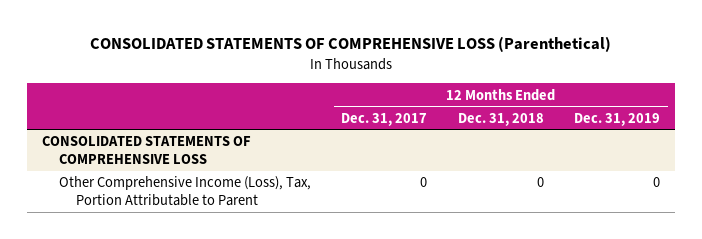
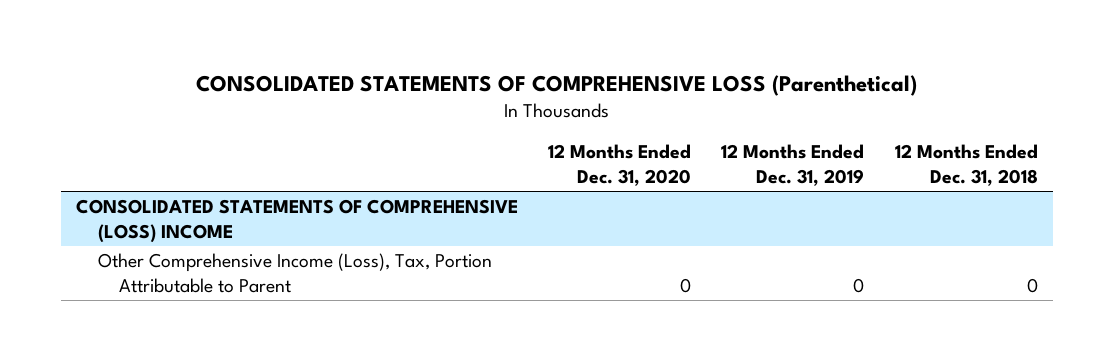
- | 12 Months Ended Dec. 31, 2017 | 12 Months Ended Dec. 31, 2018 | 12 Months Ended Dec. 31, 2019
+ | 12 Months Ended Dec. 31, 2020 | 12 Months Ended Dec. 31, 2019 | 12 Months Ended Dec. 31, 2018
- CONSOLIDATED STATEMENTS OF COMPREHENSIVE LOSS
+ CONSOLIDATED STATEMENTS OF COMPREHENSIVE (LOSS) INCOME

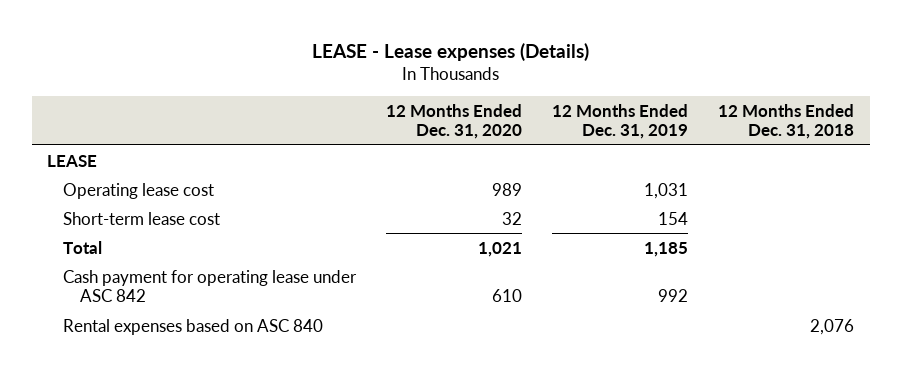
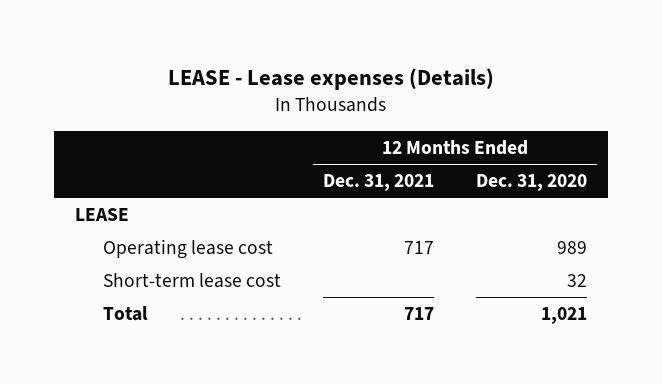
- | 12 Months Ended Dec. 31, 2020 | 12 Months Ended Dec. 31, 2019 | 12 Months Ended Dec. 31, 2018
+ | 12 Months Ended Dec. 31, 2021 | 12 Months Ended Dec. 31, 2020
- Cash payment for operating lease under ASC 842 | 610 | 992 |
- Rental expenses based on ASC 840 | | | 2,076

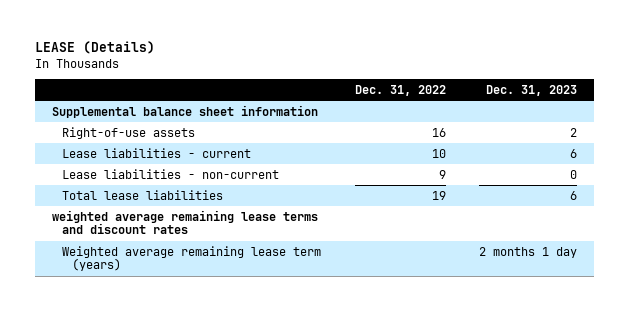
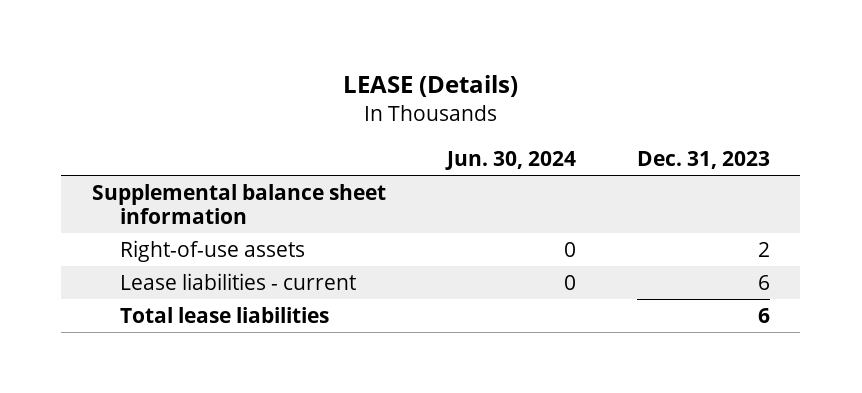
- | Dec. 31, 2022 | Dec. 31, 2023
+ | Jun. 30, 2024 | Dec. 31, 2023
- Lease liabilities - non-current | 9 | 0
- weighted average remaining lease terms and discount rates
- Weighted average remaining lease term (years) | | 2 months 1 day

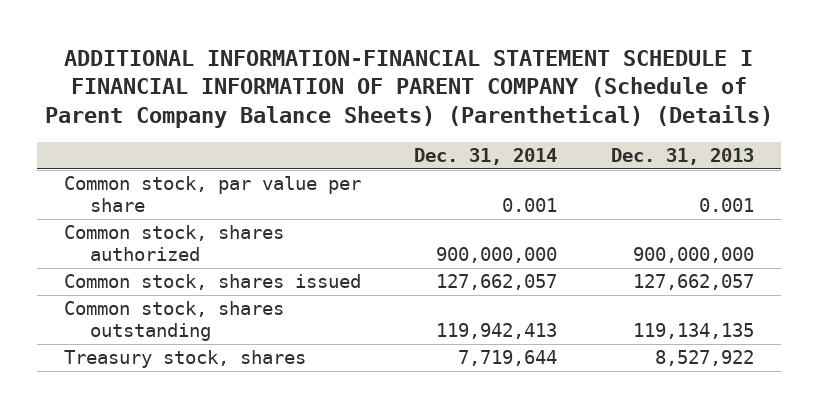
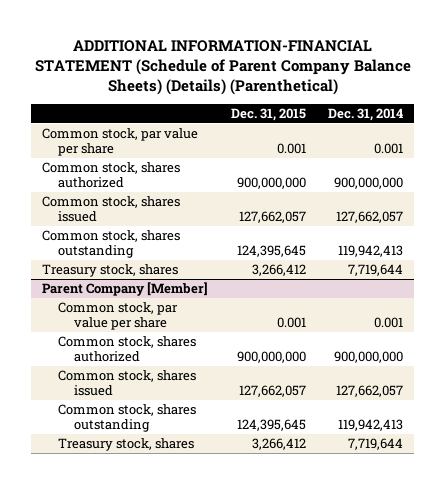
- ADDITIONAL INFORMATION-FINANCIAL STATEMENT SCHEDULE I FINANCIAL INFORMATION OF PARENT COMPANY (Schedule of Parent Company Balance Sheets) (Parenthetical) (Details)
+ ADDITIONAL INFORMATION-FINANCIAL STATEMENT (Schedule of Parent Company Balance Sheets) (Details) (Parenthetical)
- | Dec. 31, 2014 | Dec. 31, 2013
+ | Dec. 31, 2015 | Dec. 31, 2014
+ Parent Company [Member]
+ Common stock, par value per share | 0.001 | 0.001
+ Common stock, shares authorized | 900,000,000 | 900,000,000
+ Common stock, shares issued | 127,662,057 | 127,662,057
+ Common stock, shares outstanding | 124,395,645 | 119,942,413
+ Treasury stock, shares | 3,266,412 | 7,719,644

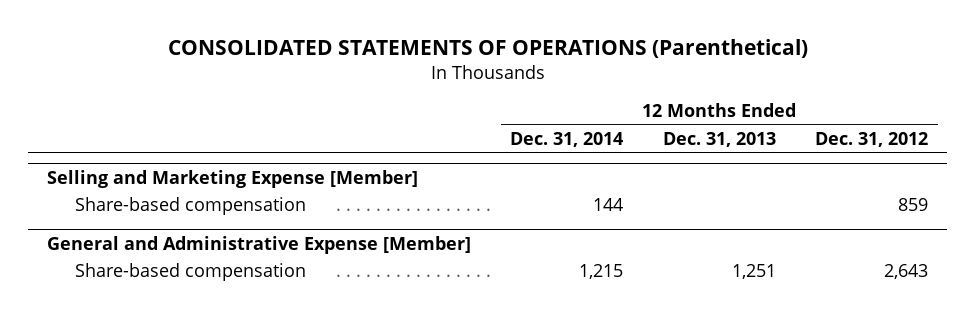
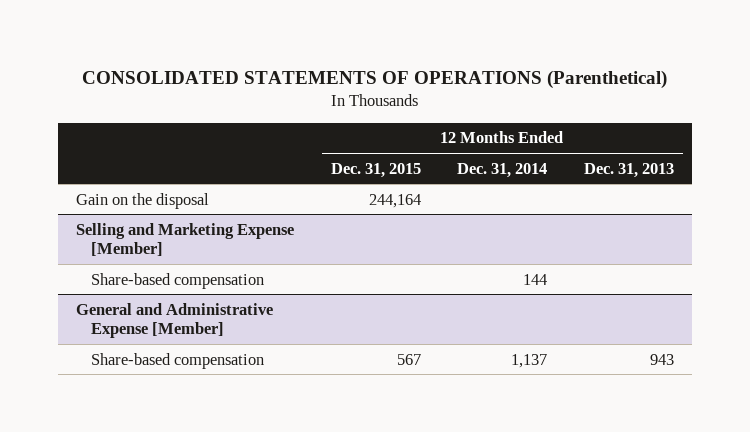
- | 12 Months Ended Dec. 31, 2014 | 12 Months Ended Dec. 31, 2013 | 12 Months Ended Dec. 31, 2012
+ | 12 Months Ended Dec. 31, 2015 | 12 Months Ended Dec. 31, 2014 | 12 Months Ended Dec. 31, 2013
+ Gain on the disposal | 244,164 | |
@ General and Administrative Expense [Member]
- Share-based compensation | 1,215 | 1,251 | 2,643
+ Share-based compensation | 567 | 1,137 | 943

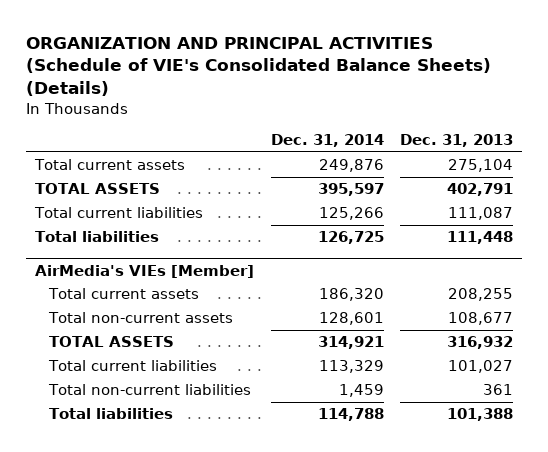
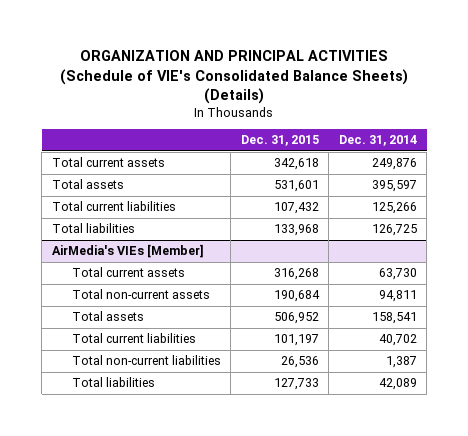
- | Dec. 31, 2014 | Dec. 31, 2013
+ | Dec. 31, 2015 | Dec. 31, 2014
- TOTAL ASSETS | 395,597 | 402,791
+ Total assets | 531,601 | 395,597
@ AirMedia's VIEs [Member]
- Total current assets | 186,320 | 208,255
- Total non-current assets | 128,601 | 108,677
- TOTAL ASSETS | 314,921 | 316,932
- Total current liabilities | 113,329 | 101,027
- Total non-current liabilities | 1,459 | 361
- Total liabilities | 114,788 | 101,388
+ Total current assets | 316,268 | 63,730
+ Total non-current assets | 190,684 | 94,811
+ Total assets | 506,952 | 158,541
+ Total current liabilities | 101,197 | 40,702
+ Total non-current liabilities | 26,536 | 1,387
+ Total liabilities | 127,733 | 42,089

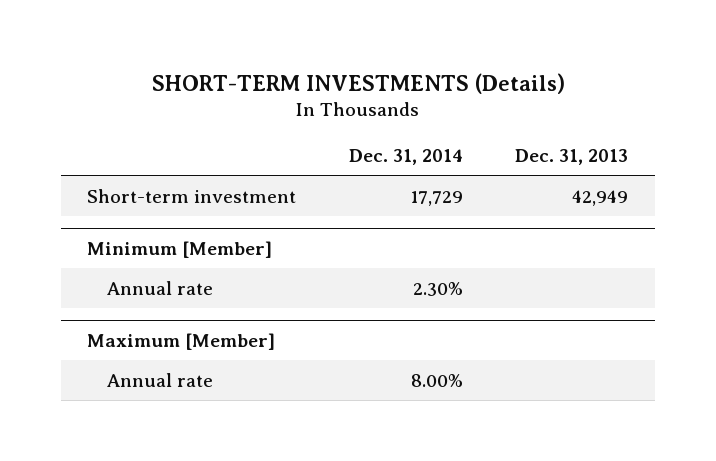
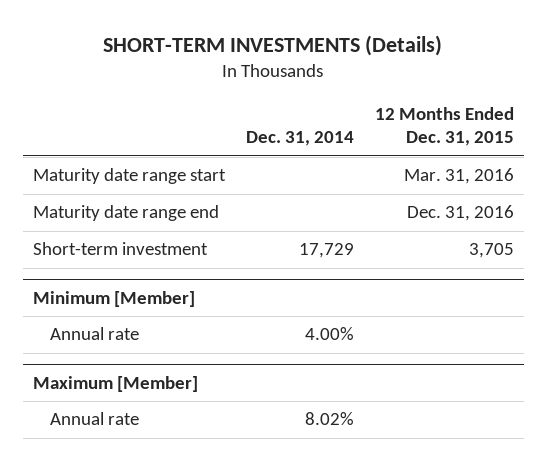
- | Dec. 31, 2014 | Dec. 31, 2013
+ | Dec. 31, 2014 | 12 Months Ended Dec. 31, 2015
+ Maturity date range start | | Mar. 31, 2016
+ Maturity date range end | | Dec. 31, 2016
@ Minimum [Member]
- Annual rate | 2.30% |
+ Annual rate | 4.00% |
@ Maximum [Member]
- Annual rate | 8.00% |
+ Annual rate | 8.02% |

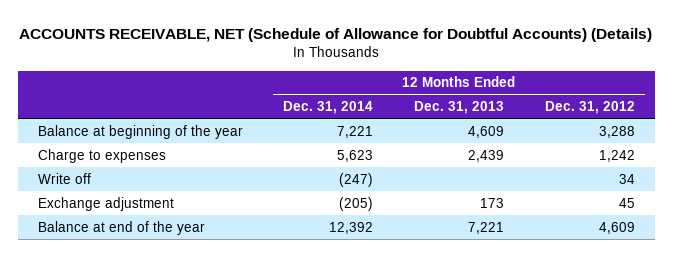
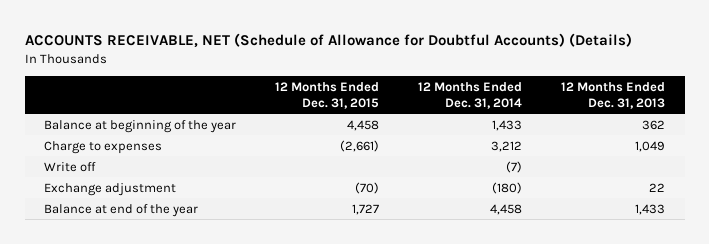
- | 12 Months Ended Dec. 31, 2014 | 12 Months Ended Dec. 31, 2013 | 12 Months Ended Dec. 31, 2012
+ | 12 Months Ended Dec. 31, 2015 | 12 Months Ended Dec. 31, 2014 | 12 Months Ended Dec. 31, 2013
- Balance at beginning of the year | 7,221 | 4,609 | 3,288
- Charge to expenses | 5,623 | 2,439 | 1,242
- Write off | (247) | | 34
- Exchange adjustment | (205) | 173 | 45
- Balance at end of the year | 12,392 | 7,221 | 4,609
+ Balance at beginning of the year | 4,458 | 1,433 | 362
+ Charge to expenses | (2,661) | 3,212 | 1,049
+ Write off | | (7) |
+ Exchange adjustment | (70) | (180) | 22
+ Balance at end of the year | 1,727 | 4,458 | 1,433

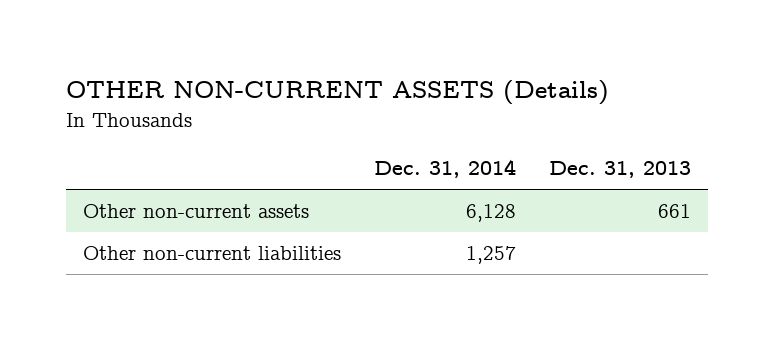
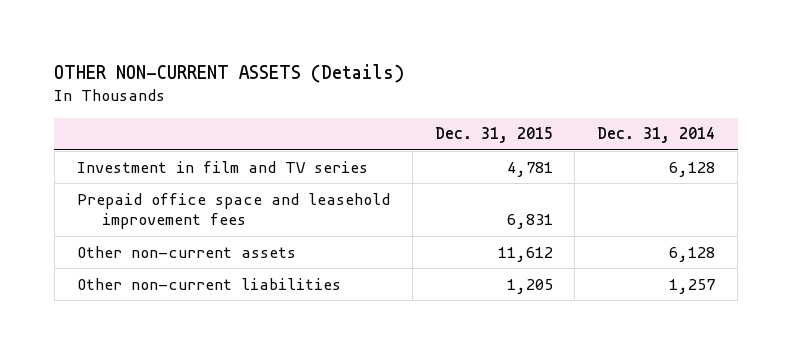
- | Dec. 31, 2014 | Dec. 31, 2013
+ | Dec. 31, 2015 | Dec. 31, 2014
+ Investment in film and TV series | 4,781 | 6,128
+ Prepaid office space and leasehold improvement fees | 6,831 |

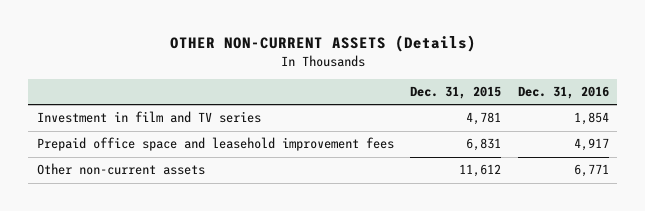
- | Dec. 31, 2015 | Dec. 31, 2014
+ | Dec. 31, 2015 | Dec. 31, 2016
- Other non-current liabilities | 1,205 | 1,257

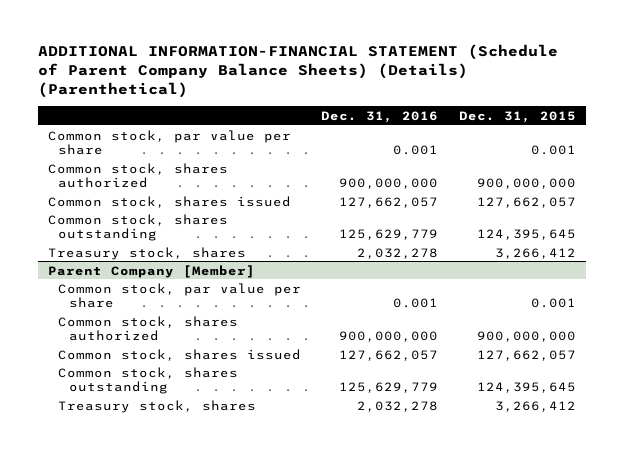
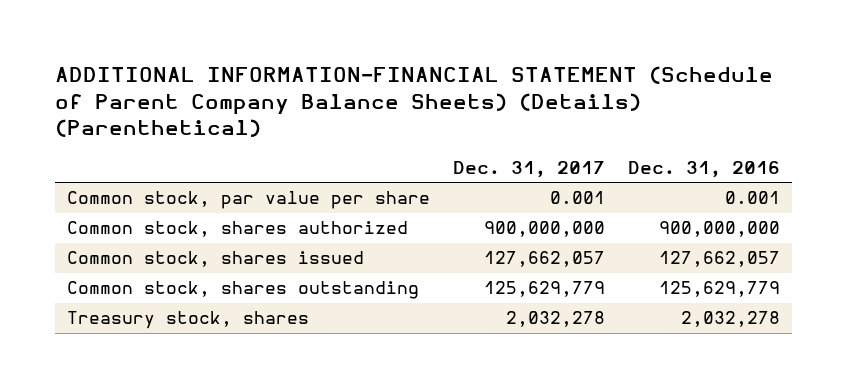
- | Dec. 31, 2016 | Dec. 31, 2015
+ | Dec. 31, 2017 | Dec. 31, 2016
- Parent Company [Member]
- Common stock, par value per share | 0.001 | 0.001
- Common stock, shares authorized | 900,000,000 | 900,000,000
- Common stock, shares issued | 127,662,057 | 127,662,057
- Common stock, shares outstanding | 125,629,779 | 124,395,645
- Treasury stock, shares | 2,032,278 | 3,266,412

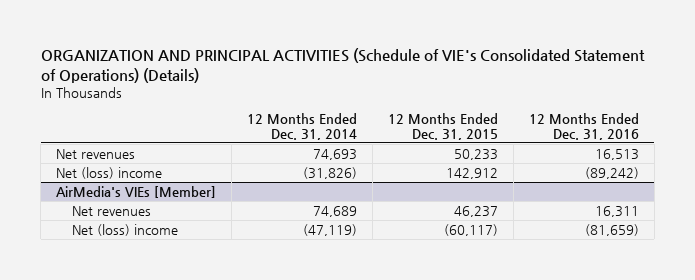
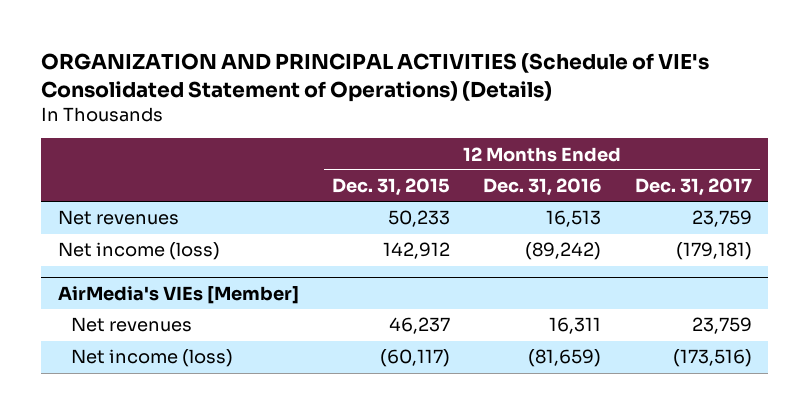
- | 12 Months Ended Dec. 31, 2014 | 12 Months Ended Dec. 31, 2015 | 12 Months Ended Dec. 31, 2016
+ | 12 Months Ended Dec. 31, 2015 | 12 Months Ended Dec. 31, 2016 | 12 Months Ended Dec. 31, 2017
- Net (loss) income | (31,826) | 142,912 | (89,242)
+ Net income (loss) | 142,912 | (89,242) | (179,181)
@ AirMedia's VIEs [Member]
- Net (loss) income | (47,119) | (60,117) | (81,659)
+ Net income (loss) | (60,117) | (81,659) | (173,516)

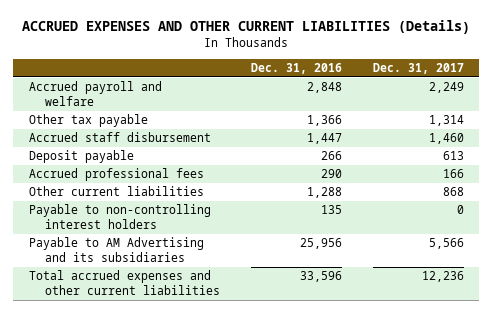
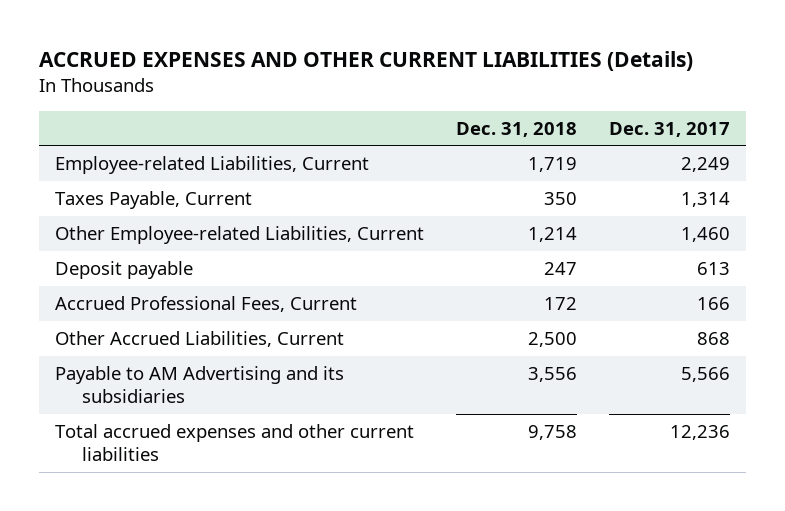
- | Dec. 31, 2016 | Dec. 31, 2017
+ | Dec. 31, 2018 | Dec. 31, 2017
- Accrued payroll and welfare | 2,848 | 2,249
- Other tax payable | 1,366 | 1,314
- Accrued staff disbursement | 1,447 | 1,460
+ Employee-related Liabilities, Current | 1,719 | 2,249
+ Taxes Payable, Current | 350 | 1,314
+ Other Employee-related Liabilities, Current | 1,214 | 1,460
- Accrued professional fees | 290 | 166
- Other current liabilities | 1,288 | 868
- Payable to non-controlling interest holders | 135 | 0
+ Accrued Professional Fees, Current | 172 | 166
+ Other Accrued Liabilities, Current | 2,500 | 868

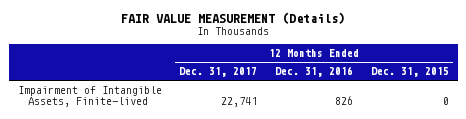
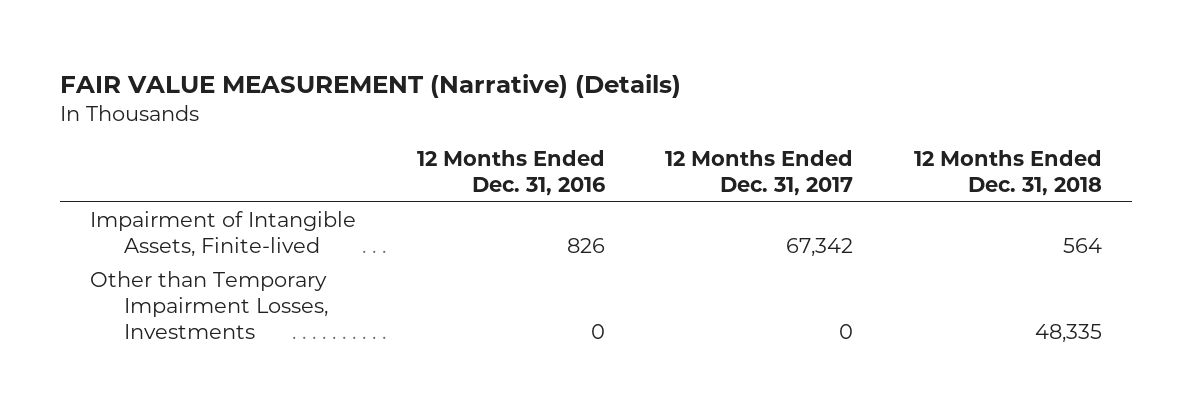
- FAIR VALUE MEASUREMENT (Details)
+ FAIR VALUE MEASUREMENT (Narrative) (Details)
- | 12 Months Ended Dec. 31, 2017 | 12 Months Ended Dec. 31, 2016 | 12 Months Ended Dec. 31, 2015
+ | 12 Months Ended Dec. 31, 2016 | 12 Months Ended Dec. 31, 2017 | 12 Months Ended Dec. 31, 2018
- Impairment of Intangible Assets, Finite-lived | 22,741 | 826 | 0
+ Impairment of Intangible Assets, Finite-lived | 826 | 67,342 | 564
+ Other than Temporary Impairment Losses, Investments | 0 | 0 | 48,335

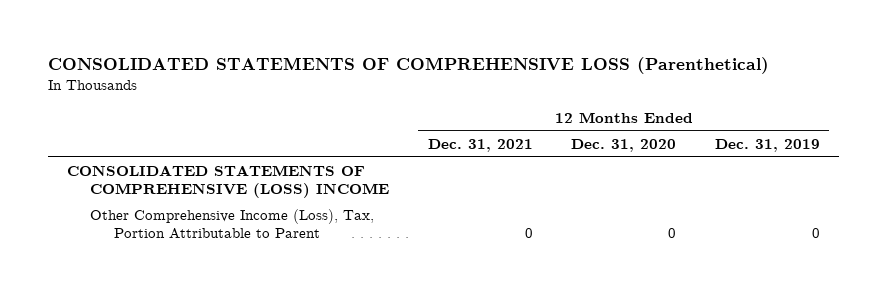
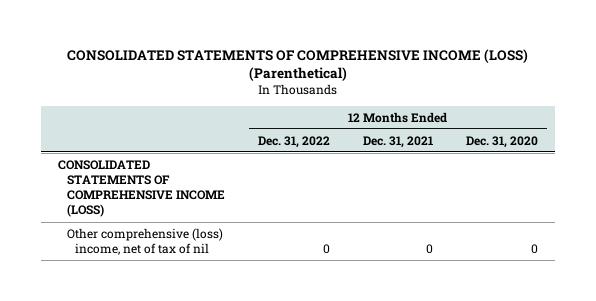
- CONSOLIDATED STATEMENTS OF COMPREHENSIVE LOSS (Parenthetical)
+ CONSOLIDATED STATEMENTS OF COMPREHENSIVE INCOME (LOSS) (Parenthetical)
- | 12 Months Ended Dec. 31, 2021 | 12 Months Ended Dec. 31, 2020 | 12 Months Ended Dec. 31, 2019
+ | 12 Months Ended Dec. 31, 2022 | 12 Months Ended Dec. 31, 2021 | 12 Months Ended Dec. 31, 2020
- CONSOLIDATED STATEMENTS OF COMPREHENSIVE (LOSS) INCOME
- Other Comprehensive Income (Loss), Tax, Portion Attributable to Parent | 0 | 0 | 0
+ CONSOLIDATED STATEMENTS OF COMPREHENSIVE INCOME (LOSS)
+ Other comprehensive (loss) income, net of tax of nil | 0 | 0 | 0

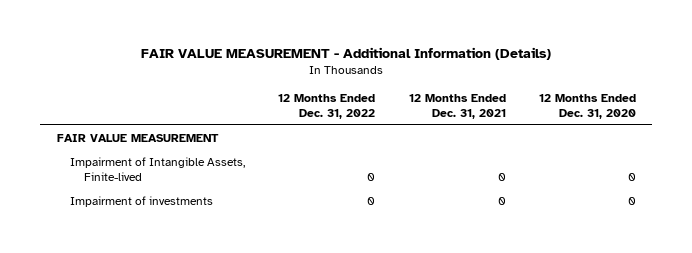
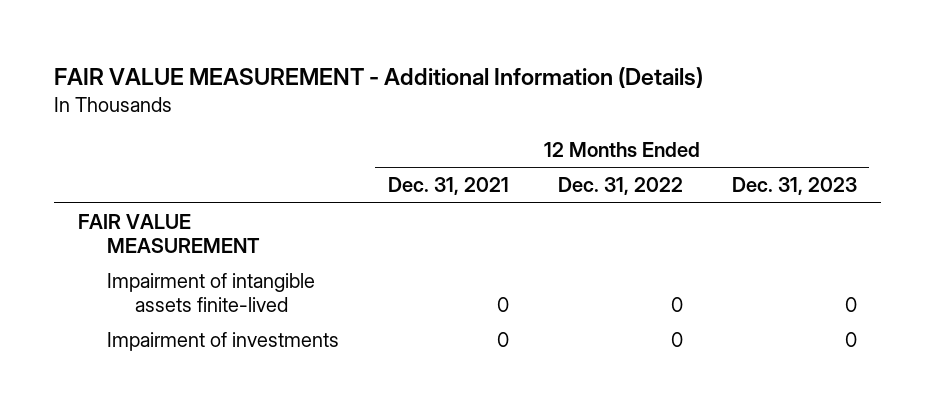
- | 12 Months Ended Dec. 31, 2022 | 12 Months Ended Dec. 31, 2021 | 12 Months Ended Dec. 31, 2020
+ | 12 Months Ended Dec. 31, 2021 | 12 Months Ended Dec. 31, 2022 | 12 Months Ended Dec. 31, 2023
- Impairment of Intangible Assets, Finite-lived | 0 | 0 | 0
+ Impairment of intangible assets finite-lived | 0 | 0 | 0

